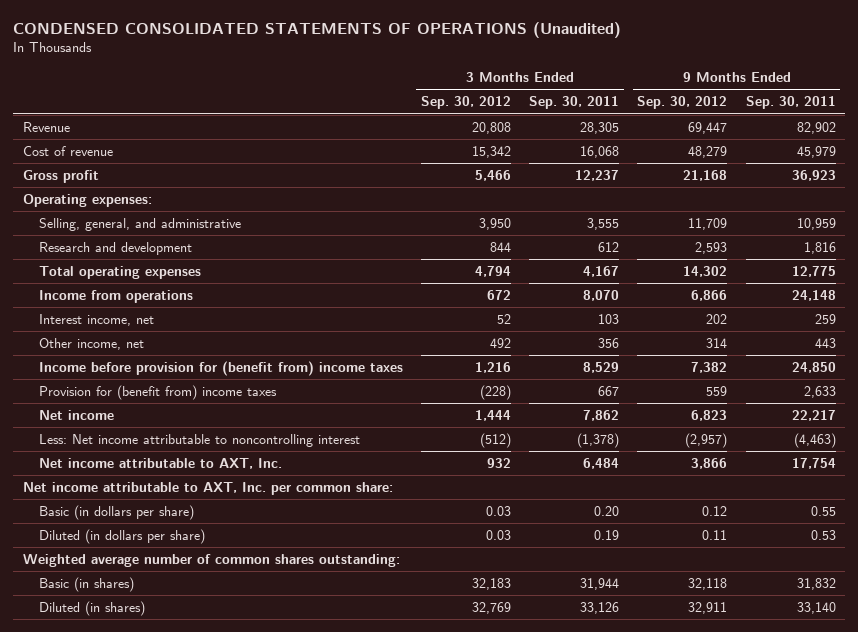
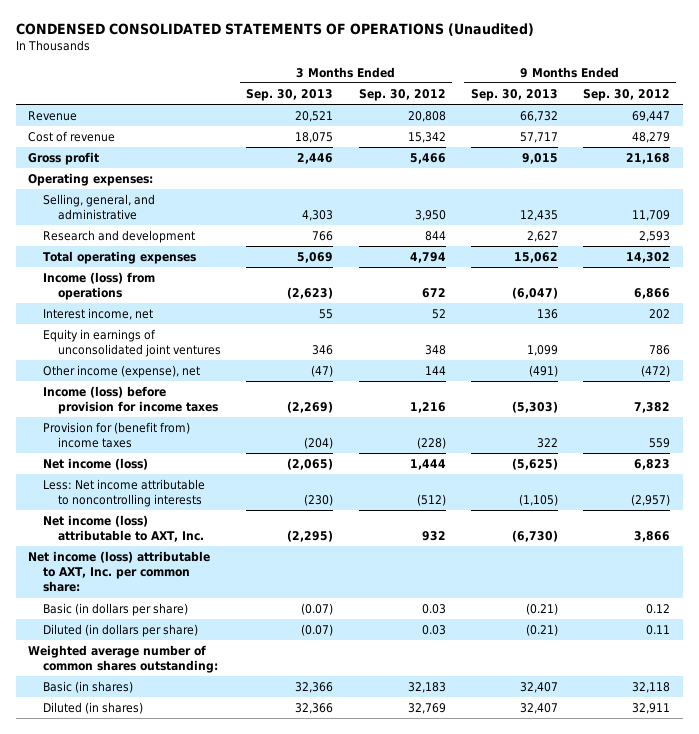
- | 3 Months Ended Sep. 30, 2012 | 3 Months Ended Sep. 30, 2011 | 9 Months Ended Sep. 30, 2012 | 9 Months Ended Sep. 30, 2011
+ | 3 Months Ended Sep. 30, 2013 | 3 Months Ended Sep. 30, 2012 | 9 Months Ended Sep. 30, 2013 | 9 Months Ended Sep. 30, 2012
- Income from operations | 672 | 8,070 | 6,866 | 24,148
+ Income (loss) from operations | (2,623) | 672 | (6,047) | 6,866
- Other income, net | 492 | 356 | 314 | 443
- Income before provision for (benefit from) income taxes | 1,216 | 8,529 | 7,382 | 24,850
+ Equity in earnings of unconsolidated joint ventures | 346 | 348 | 1,099 | 786
+ Other income (expense), net | (47) | 144 | (491) | (472)
+ Income (loss) before provision for income taxes | (2,269) | 1,216 | (5,303) | 7,382
- Net income | 1,444 | 7,862 | 6,823 | 22,217
- Less: Net income attributable to noncontrolling interest | (512) | (1,378) | (2,957) | (4,463)
- Net income attributable to AXT, Inc. | 932 | 6,484 | 3,866 | 17,754
- Net income attributable to AXT, Inc. per common share:
+ Net income (loss) | (2,065) | 1,444 | (5,625) | 6,823
+ Less: Net income attributable to noncontrolling interests | (230) | (512) | (1,105) | (2,957)
+ Net income (loss) attributable to AXT, Inc. | (2,295) | 932 | (6,730) | 3,866
+ Net income (loss) attributable to AXT, Inc. per common share:

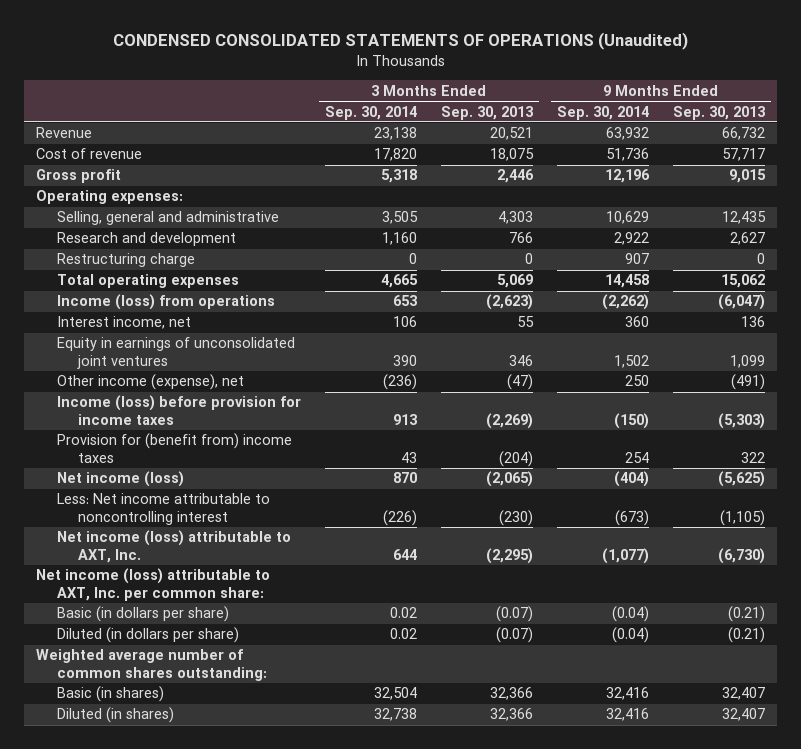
- | 3 Months Ended Sep. 30, 2013 | 3 Months Ended Sep. 30, 2012 | 9 Months Ended Sep. 30, 2013 | 9 Months Ended Sep. 30, 2012
+ | 3 Months Ended Sep. 30, 2014 | 3 Months Ended Sep. 30, 2013 | 9 Months Ended Sep. 30, 2014 | 9 Months Ended Sep. 30, 2013
- Selling, general, and administrative | 4,303 | 3,950 | 12,435 | 11,709
+ Selling, general and administrative | 3,505 | 4,303 | 10,629 | 12,435
+ Restructuring charge | 0 | 0 | 907 | 0
- Less: Net income attributable to noncontrolling interests | (230) | (512) | (1,105) | (2,957)
+ Less: Net income attributable to noncontrolling interest | (226) | (230) | (673) | (1,105)

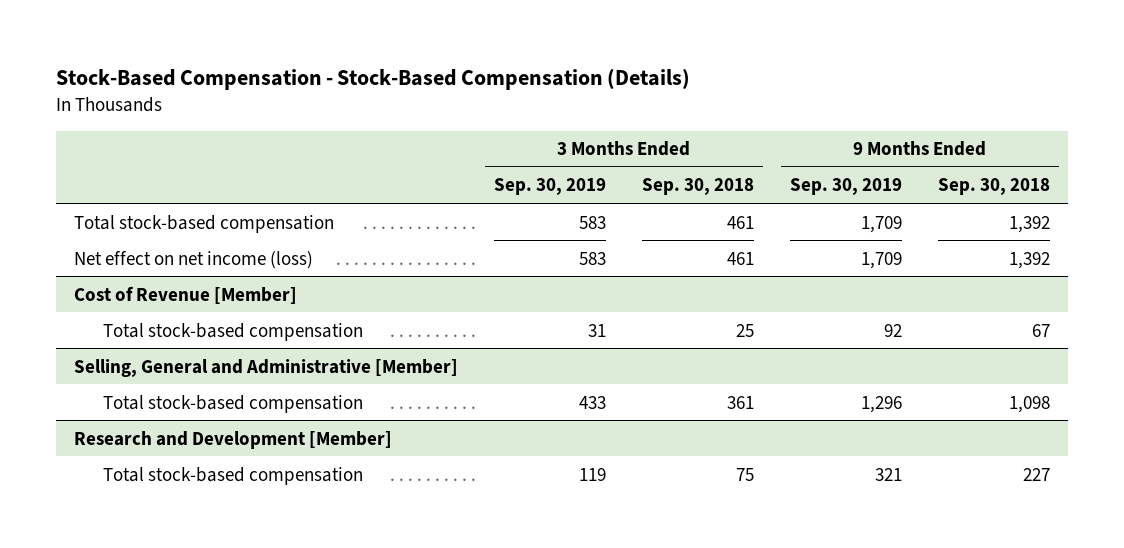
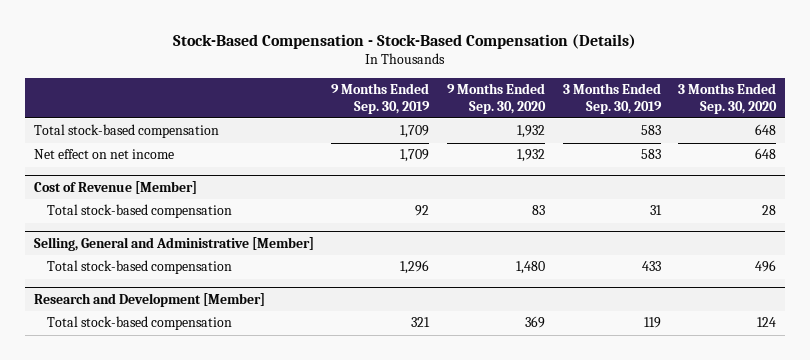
- | 3 Months Ended Sep. 30, 2019 | 3 Months Ended Sep. 30, 2018 | 9 Months Ended Sep. 30, 2019 | 9 Months Ended Sep. 30, 2018
+ | 9 Months Ended Sep. 30, 2019 | 9 Months Ended Sep. 30, 2020 | 3 Months Ended Sep. 30, 2019 | 3 Months Ended Sep. 30, 2020
- Net effect on net income (loss) | 583 | 461 | 1,709 | 1,392
+ Net effect on net income | 1,709 | 1,932 | 583 | 648

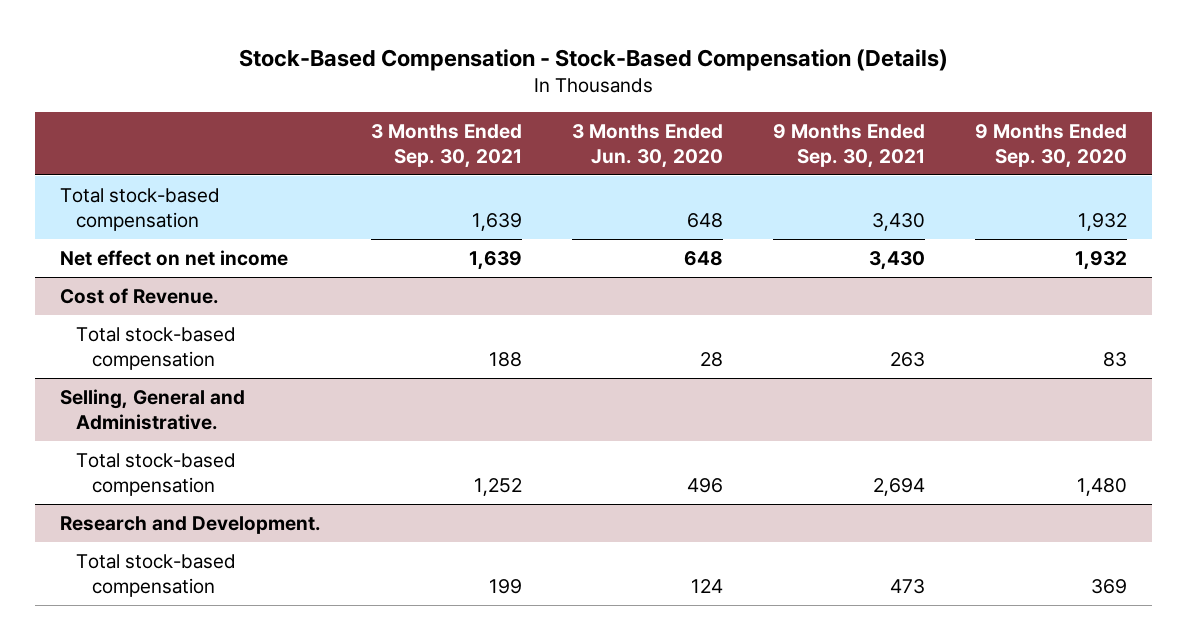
- | 9 Months Ended Sep. 30, 2019 | 9 Months Ended Sep. 30, 2020 | 3 Months Ended Sep. 30, 2019 | 3 Months Ended Sep. 30, 2020
+ | 3 Months Ended Sep. 30, 2021 | 3 Months Ended Jun. 30, 2020 | 9 Months Ended Sep. 30, 2021 | 9 Months Ended Sep. 30, 2020
- Cost of Revenue [Member]
+ Cost of Revenue.
- Selling, General and Administrative [Member]
+ Selling, General and Administrative.
- Research and Development [Member]
+ Research and Development.

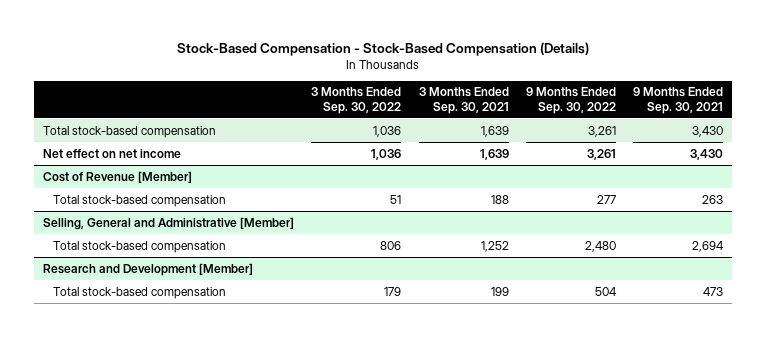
- | 3 Months Ended Sep. 30, 2021 | 3 Months Ended Jun. 30, 2020 | 9 Months Ended Sep. 30, 2021 | 9 Months Ended Sep. 30, 2020
+ | 3 Months Ended Sep. 30, 2022 | 3 Months Ended Sep. 30, 2021 | 9 Months Ended Sep. 30, 2022 | 9 Months Ended Sep. 30, 2021
- Cost of Revenue.
+ Cost of Revenue [Member]
- Selling, General and Administrative.
+ Selling, General and Administrative [Member]
- Research and Development.
+ Research and Development [Member]

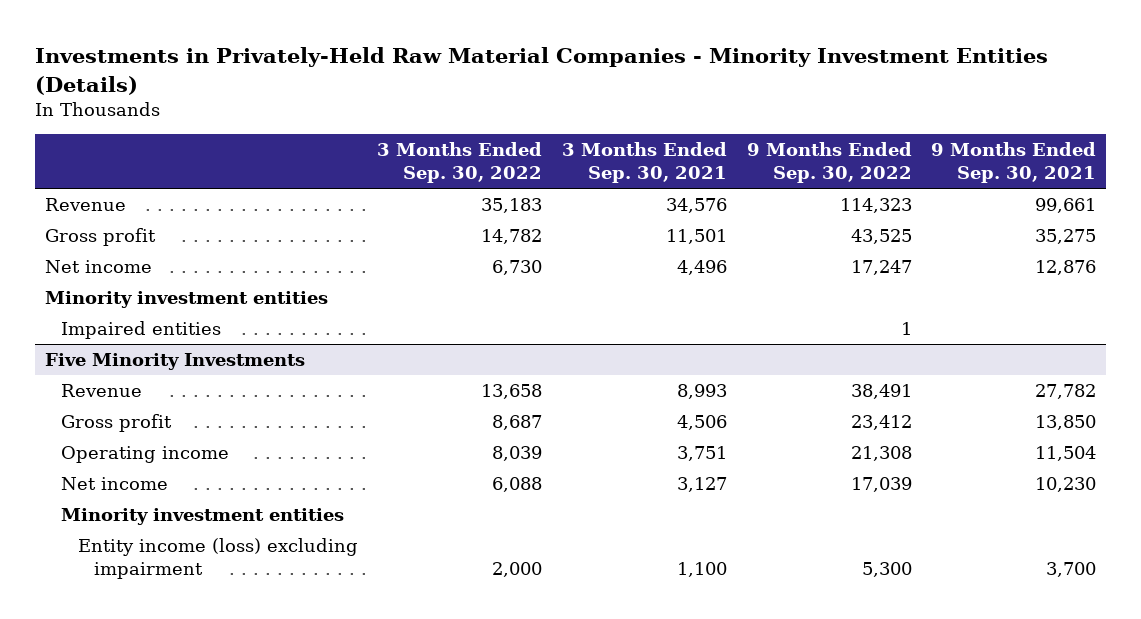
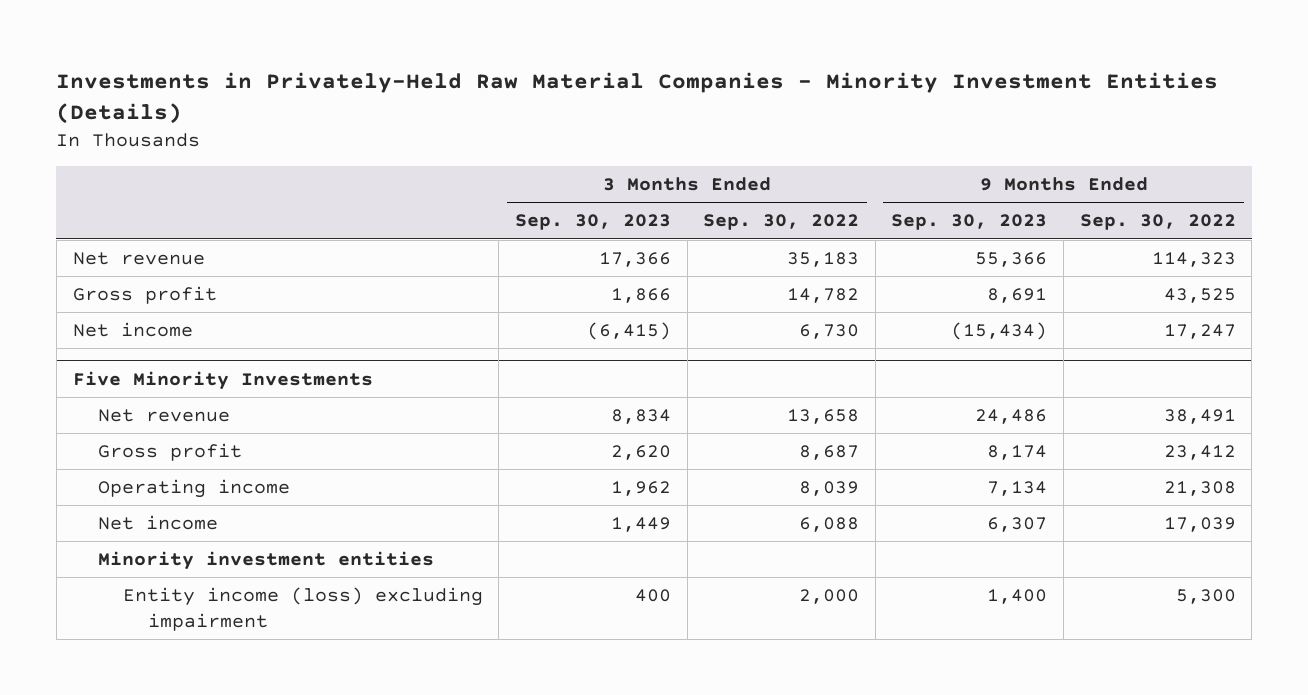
- | 3 Months Ended Sep. 30, 2022 | 3 Months Ended Sep. 30, 2021 | 9 Months Ended Sep. 30, 2022 | 9 Months Ended Sep. 30, 2021
+ | 3 Months Ended Sep. 30, 2023 | 3 Months Ended Sep. 30, 2022 | 9 Months Ended Sep. 30, 2023 | 9 Months Ended Sep. 30, 2022
- Revenue | 35,183 | 34,576 | 114,323 | 99,661
+ Net revenue | 17,366 | 35,183 | 55,366 | 114,323
- Minority investment entities
- Impaired entities | | | 1 |
@ Five Minority Investments
- Revenue | 13,658 | 8,993 | 38,491 | 27,782
+ Net revenue | 8,834 | 13,658 | 24,486 | 38,491

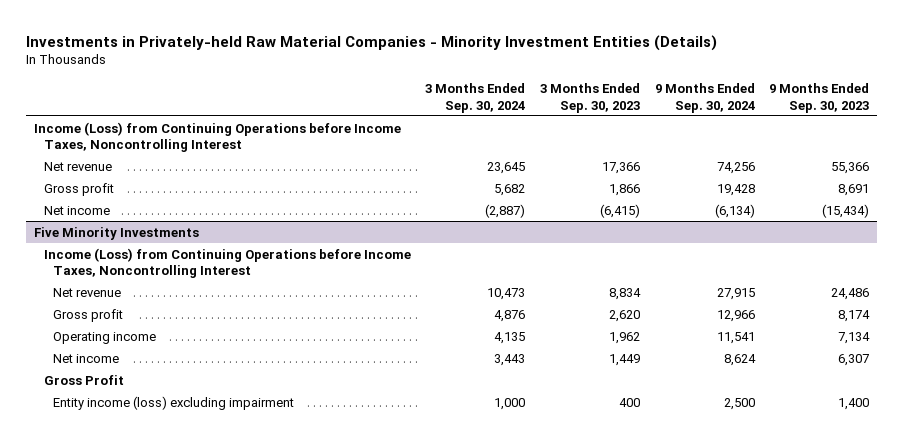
- Investments in Privately-Held Raw Material Companies - Minority Investment Entities (Details)
+ Investments in Privately-held Raw Material Companies - Minority Investment Entities (Details)
- | 3 Months Ended Sep. 30, 2023 | 3 Months Ended Sep. 30, 2022 | 9 Months Ended Sep. 30, 2023 | 9 Months Ended Sep. 30, 2022
+ | 3 Months Ended Sep. 30, 2024 | 3 Months Ended Sep. 30, 2023 | 9 Months Ended Sep. 30, 2024 | 9 Months Ended Sep. 30, 2023
+ Income (Loss) from Continuing Operations before Income Taxes, Noncontrolling Interest
@ Five Minority Investments
+ Income (Loss) from Continuing Operations before Income Taxes, Noncontrolling Interest
- Minority investment entities
+ Gross Profit

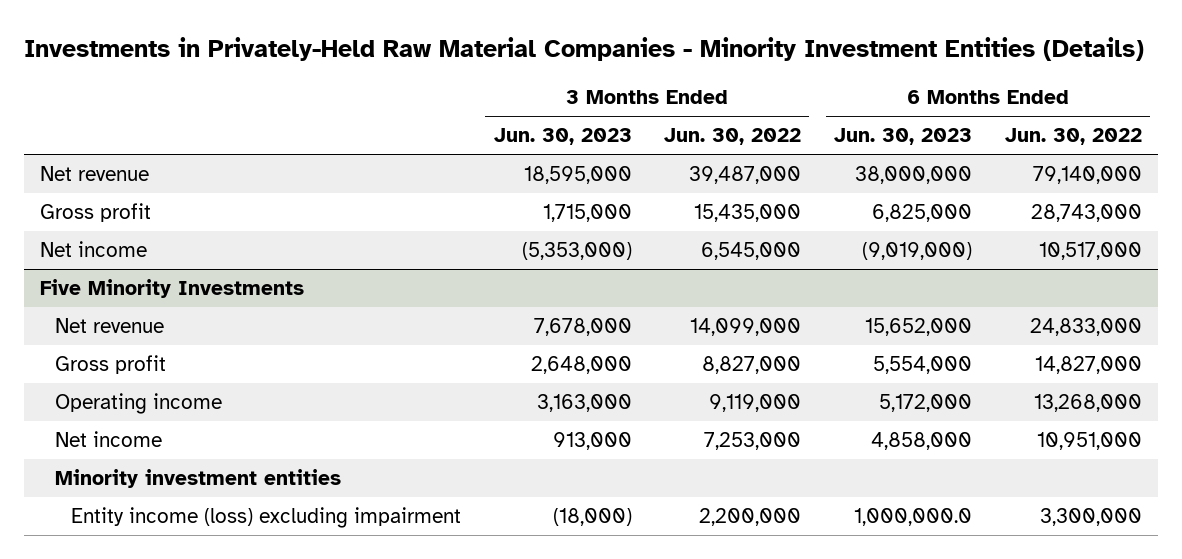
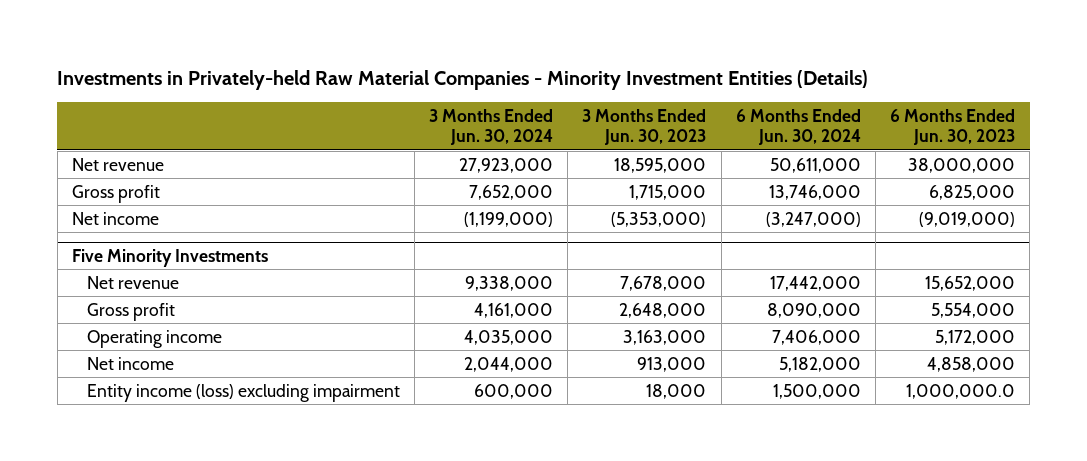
- Investments in Privately-Held Raw Material Companies - Minority Investment Entities (Details)
+ Investments in Privately-held Raw Material Companies - Minority Investment Entities (Details)
- | 3 Months Ended Jun. 30, 2023 | 3 Months Ended Jun. 30, 2022 | 6 Months Ended Jun. 30, 2023 | 6 Months Ended Jun. 30, 2022
+ | 3 Months Ended Jun. 30, 2024 | 3 Months Ended Jun. 30, 2023 | 6 Months Ended Jun. 30, 2024 | 6 Months Ended Jun. 30, 2023
@ Five Minority Investments
- Minority investment entities
- Entity income (loss) excluding impairment | (18,000) | 2,200,000 | 1,000,000.0 | 3,300,000
+ Entity income (loss) excluding impairment | 600,000 | 18,000 | 1,500,000 | 1,000,000.0

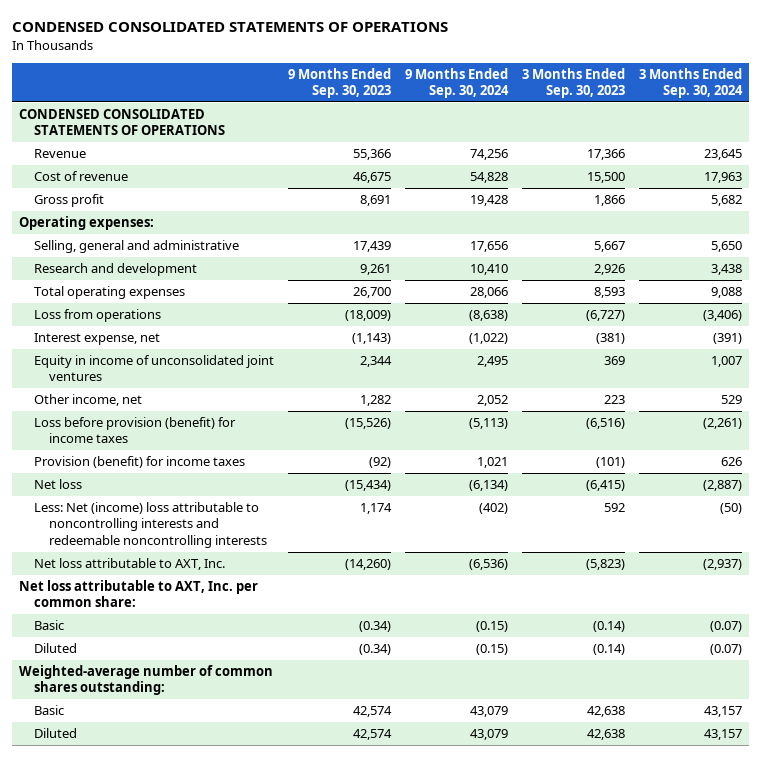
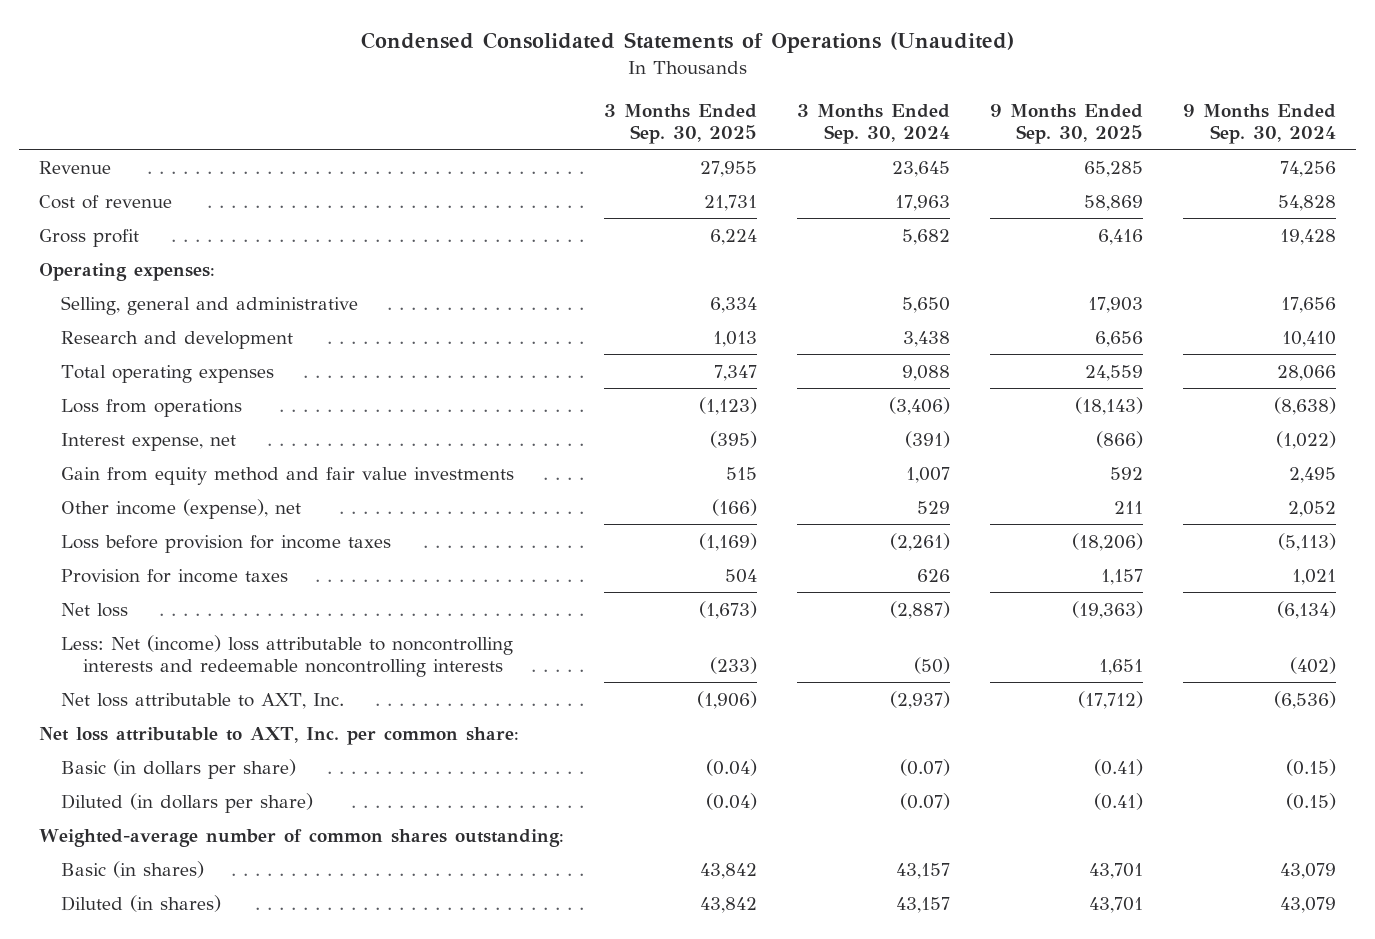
- CONDENSED CONSOLIDATED STATEMENTS OF OPERATIONS
+ Condensed Consolidated Statements of Operations (Unaudited)
- | 9 Months Ended Sep. 30, 2023 | 9 Months Ended Sep. 30, 2024 | 3 Months Ended Sep. 30, 2023 | 3 Months Ended Sep. 30, 2024
+ | 3 Months Ended Sep. 30, 2025 | 3 Months Ended Sep. 30, 2024 | 9 Months Ended Sep. 30, 2025 | 9 Months Ended Sep. 30, 2024
- CONDENSED CONSOLIDATED STATEMENTS OF OPERATIONS
- Equity in income of unconsolidated joint ventures | 2,344 | 2,495 | 369 | 1,007
- Other income, net | 1,282 | 2,052 | 223 | 529
- Loss before provision (benefit) for income taxes | (15,526) | (5,113) | (6,516) | (2,261)
- Provision (benefit) for income taxes | (92) | 1,021 | (101) | 626
+ Gain from equity method and fair value investments | 515 | 1,007 | 592 | 2,495
+ Other income (expense), net | (166) | 529 | 211 | 2,052
+ Loss before provision for income taxes | (1,169) | (2,261) | (18,206) | (5,113)
+ Provision for income taxes | 504 | 626 | 1,157 | 1,021
- Basic | (0.34) | (0.15) | (0.14) | (0.07)
- Diluted | (0.34) | (0.15) | (0.14) | (0.07)
+ Basic (in dollars per share) | (0.04) | (0.07) | (0.41) | (0.15)
+ Diluted (in dollars per share) | (0.04) | (0.07) | (0.41) | (0.15)
- Basic | 42,574 | 43,079 | 42,638 | 43,157
- Diluted | 42,574 | 43,079 | 42,638 | 43,157
+ Basic (in shares) | 43,842 | 43,157 | 43,701 | 43,079
+ Diluted (in shares) | 43,842 | 43,157 | 43,701 | 43,079

